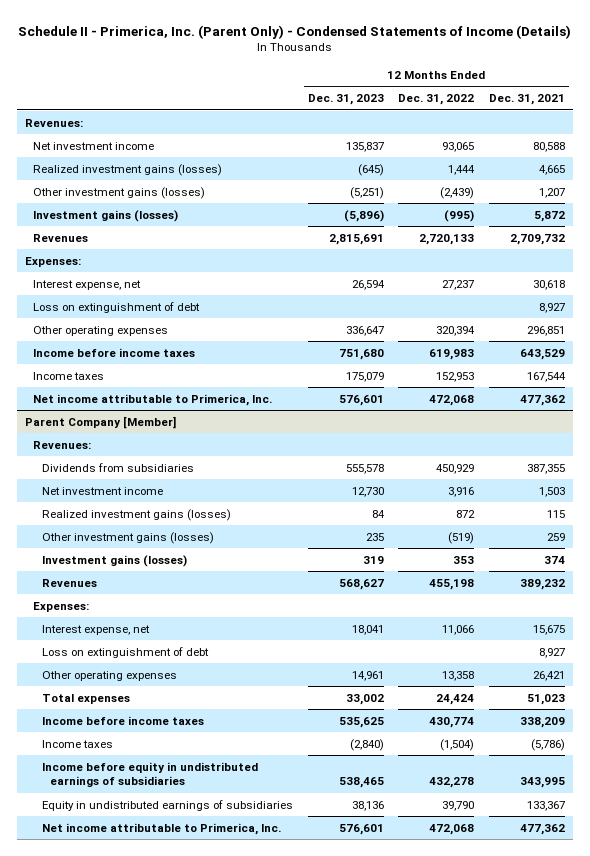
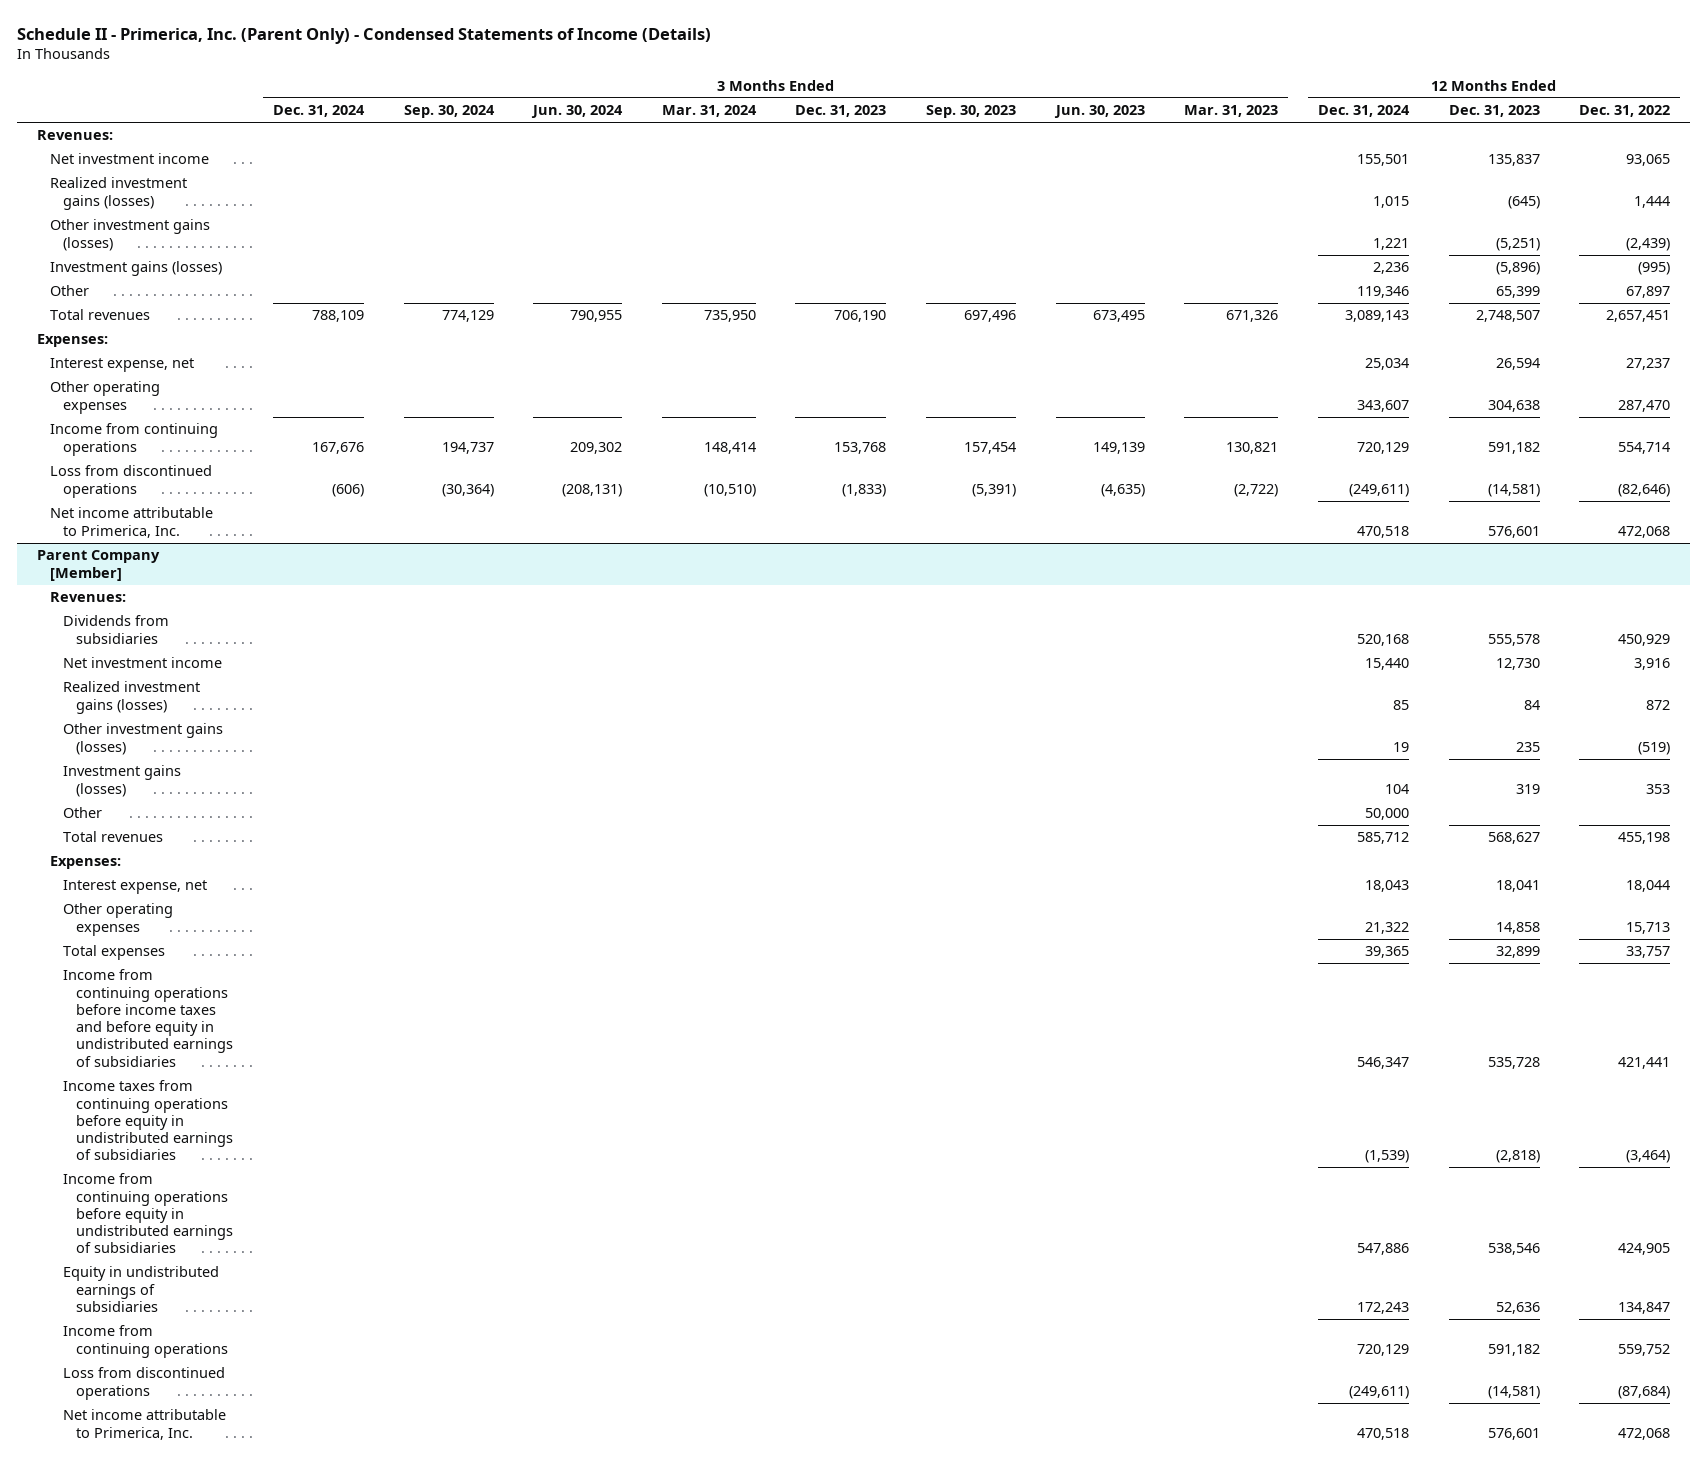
- | 12 Months Ended Dec. 31, 2023 | 12 Months Ended Dec. 31, 2022 | 12 Months Ended Dec. 31, 2021
+ | 3 Months Ended Dec. 31, 2024 | 3 Months Ended Sep. 30, 2024 | 3 Months Ended Jun. 30, 2024 | 3 Months Ended Mar. 31, 2024 | 3 Months Ended Dec. 31, 2023 | 3 Months Ended Sep. 30, 2023 | 3 Months Ended Jun. 30, 2023 | 3 Months Ended Mar. 31, 2023 | 12 Months Ended Dec. 31, 2024 | 12 Months Ended Dec. 31, 2023 | 12 Months Ended Dec. 31, 2022
- Revenues | 2,815,691 | 2,720,133 | 2,709,732
+ Other | | | | | | | | | 119,346 | 65,399 | 67,897
+ Total revenues | 788,109 | 774,129 | 790,955 | 735,950 | 706,190 | 697,496 | 673,495 | 671,326 | 3,089,143 | 2,748,507 | 2,657,451
- Loss on extinguishment of debt | | | 8,927
- Other operating expenses | 336,647 | 320,394 | 296,851
- Income before income taxes | 751,680 | 619,983 | 643,529
- Income taxes | 175,079 | 152,953 | 167,544
+ Other operating expenses | | | | | | | | | 343,607 | 304,638 | 287,470
+ Income from continuing operations | 167,676 | 194,737 | 209,302 | 148,414 | 153,768 | 157,454 | 149,139 | 130,821 | 720,129 | 591,182 | 554,714
+ Loss from discontinued operations | (606) | (30,364) | (208,131) | (10,510) | (1,833) | (5,391) | (4,635) | (2,722) | (249,611) | (14,581) | (82,646)
@ Parent Company [Member]
- Revenues | 568,627 | 455,198 | 389,232
+ Other | | | | | | | | | 50,000 | |
+ Total revenues | | | | | | | | | 585,712 | 568,627 | 455,198
- Interest expense, net | 18,041 | 11,066 | 15,675
- Loss on extinguishment of debt | | | 8,927
- Other operating expenses | 14,961 | 13,358 | 26,421
- Total expenses | 33,002 | 24,424 | 51,023
- Income before income taxes | 535,625 | 430,774 | 338,209
- Income taxes | (2,840) | (1,504) | (5,786)
- Income before equity in undistributed earnings of subsidiaries | 538,465 | 432,278 | 343,995
- Equity in undistributed earnings of subsidiaries | 38,136 | 39,790 | 133,367
+ Interest expense, net | | | | | | | | | 18,043 | 18,041 | 18,044
+ Other operating expenses | | | | | | | | | 21,322 | 14,858 | 15,713
+ Total expenses | | | | | | | | | 39,365 | 32,899 | 33,757
+ Income from continuing operations before income taxes and before equity in undistributed earnings of subsidiaries | | | | | | | | | 546,347 | 535,728 | 421,441
+ Income taxes from continuing operations before equity in undistributed earnings of subsidiaries | | | | | | | | | (1,539) | (2,818) | (3,464)
+ Income from continuing operations before equity in undistributed earnings of subsidiaries | | | | | | | | | 547,886 | 538,546 | 424,905
+ Equity in undistributed earnings of subsidiaries | | | | | | | | | 172,243 | 52,636 | 134,847
+ Income from continuing operations | | | | | | | | | 720,129 | 591,182 | 559,752
+ Loss from discontinued operations | | | | | | | | | (249,611) | (14,581) | (87,684)

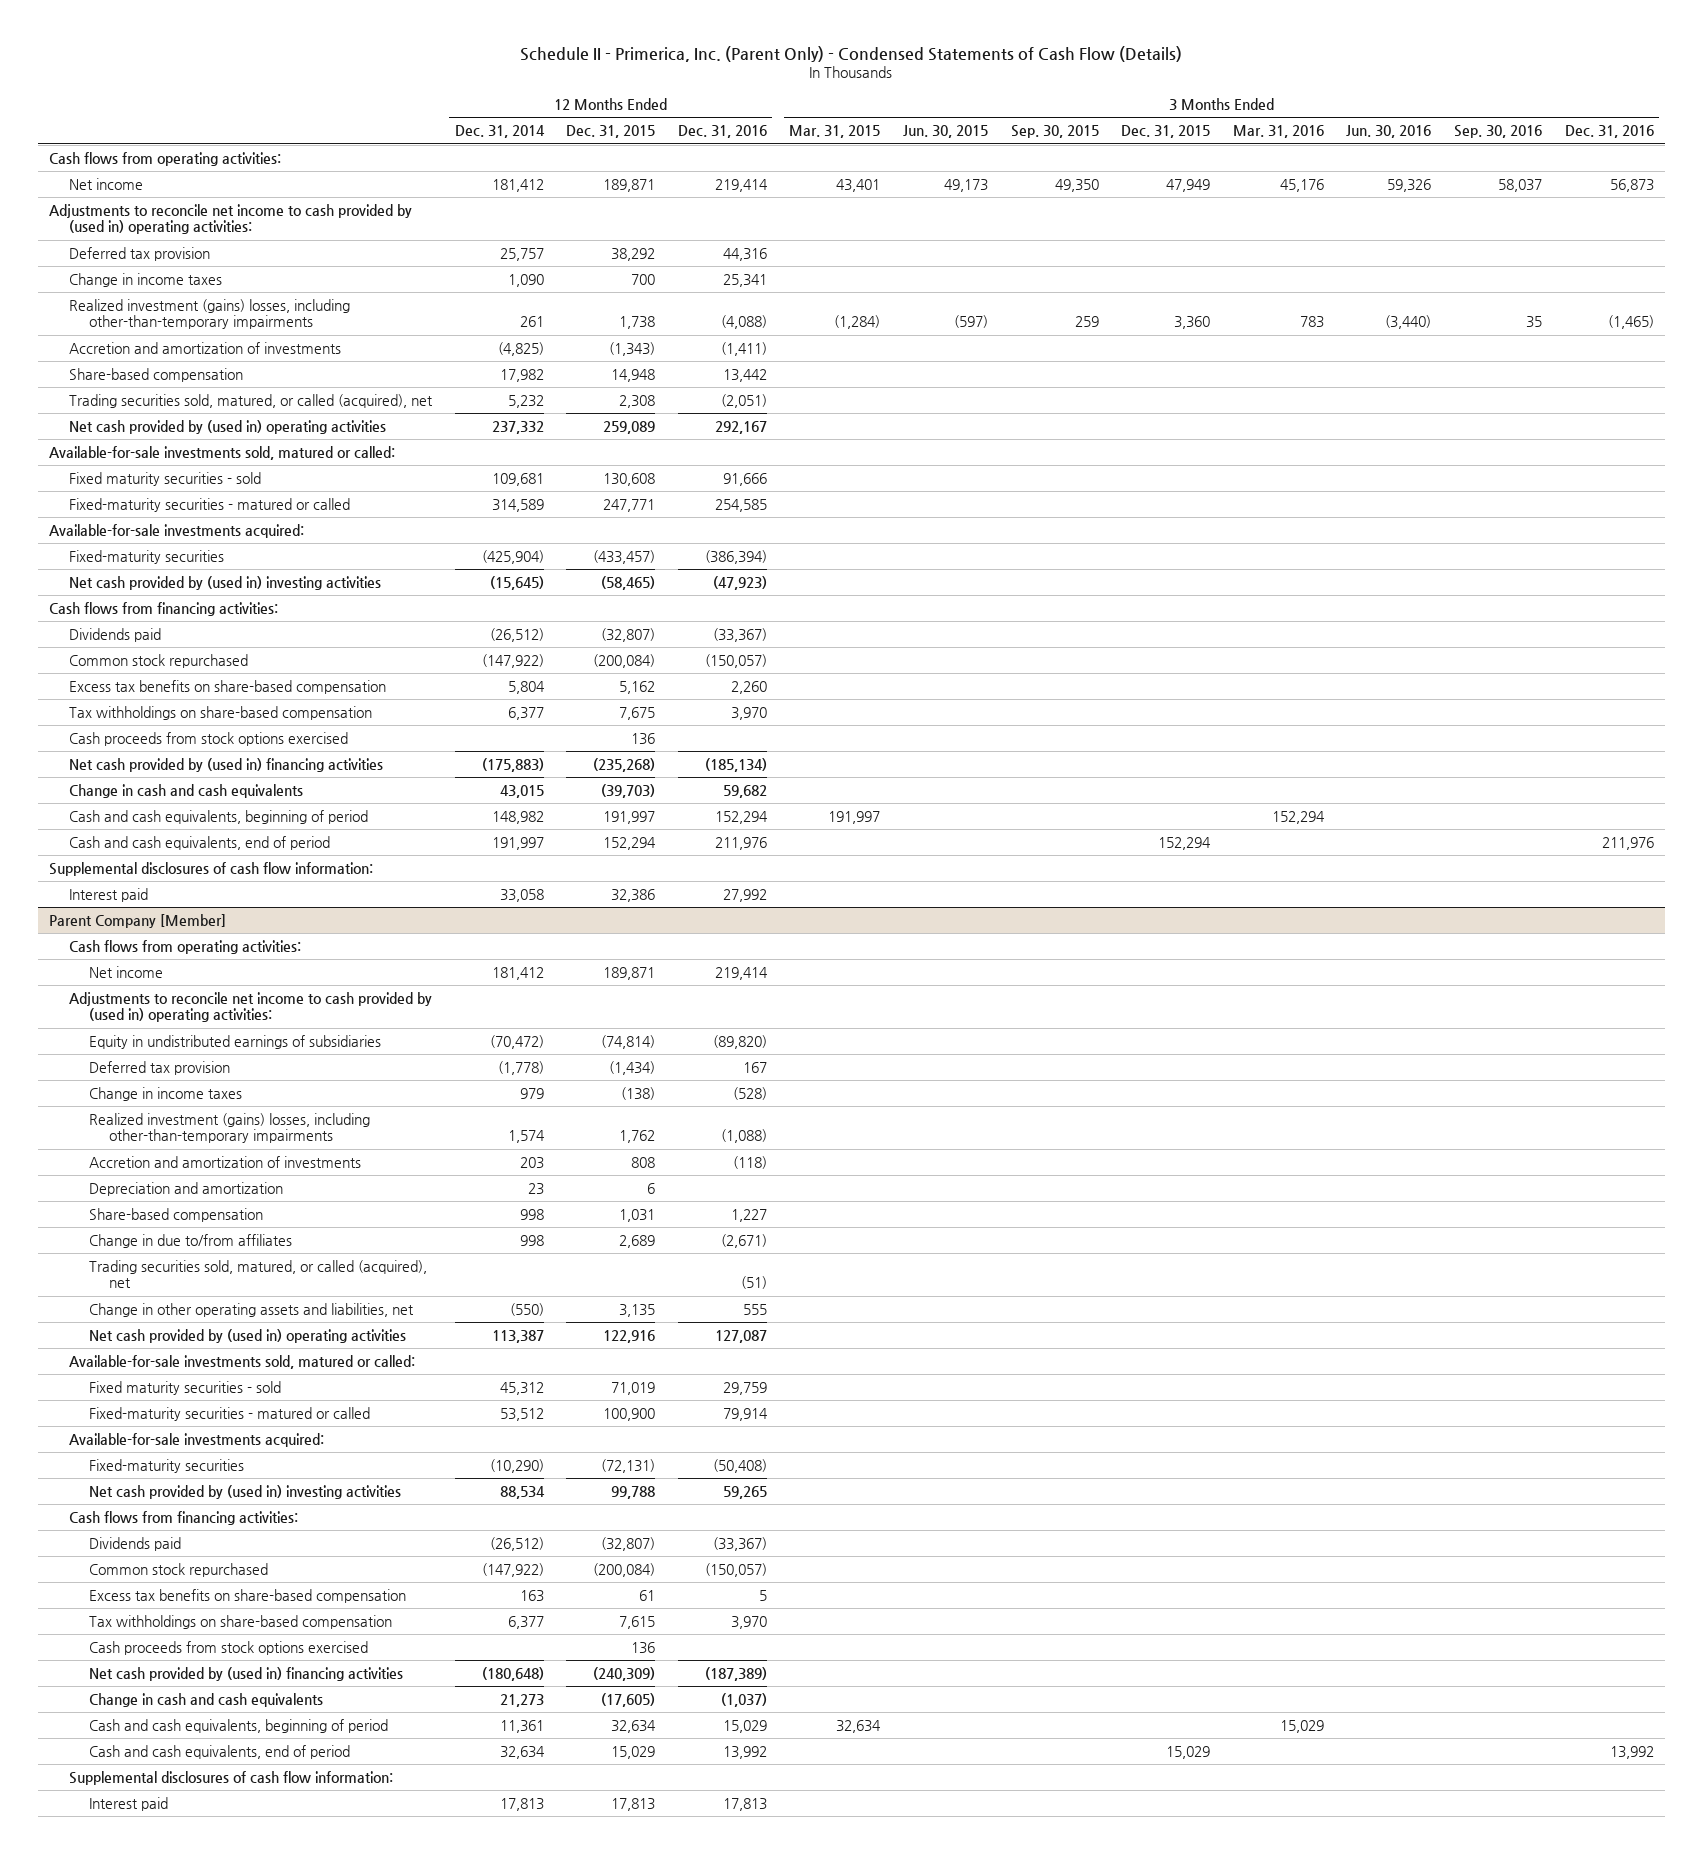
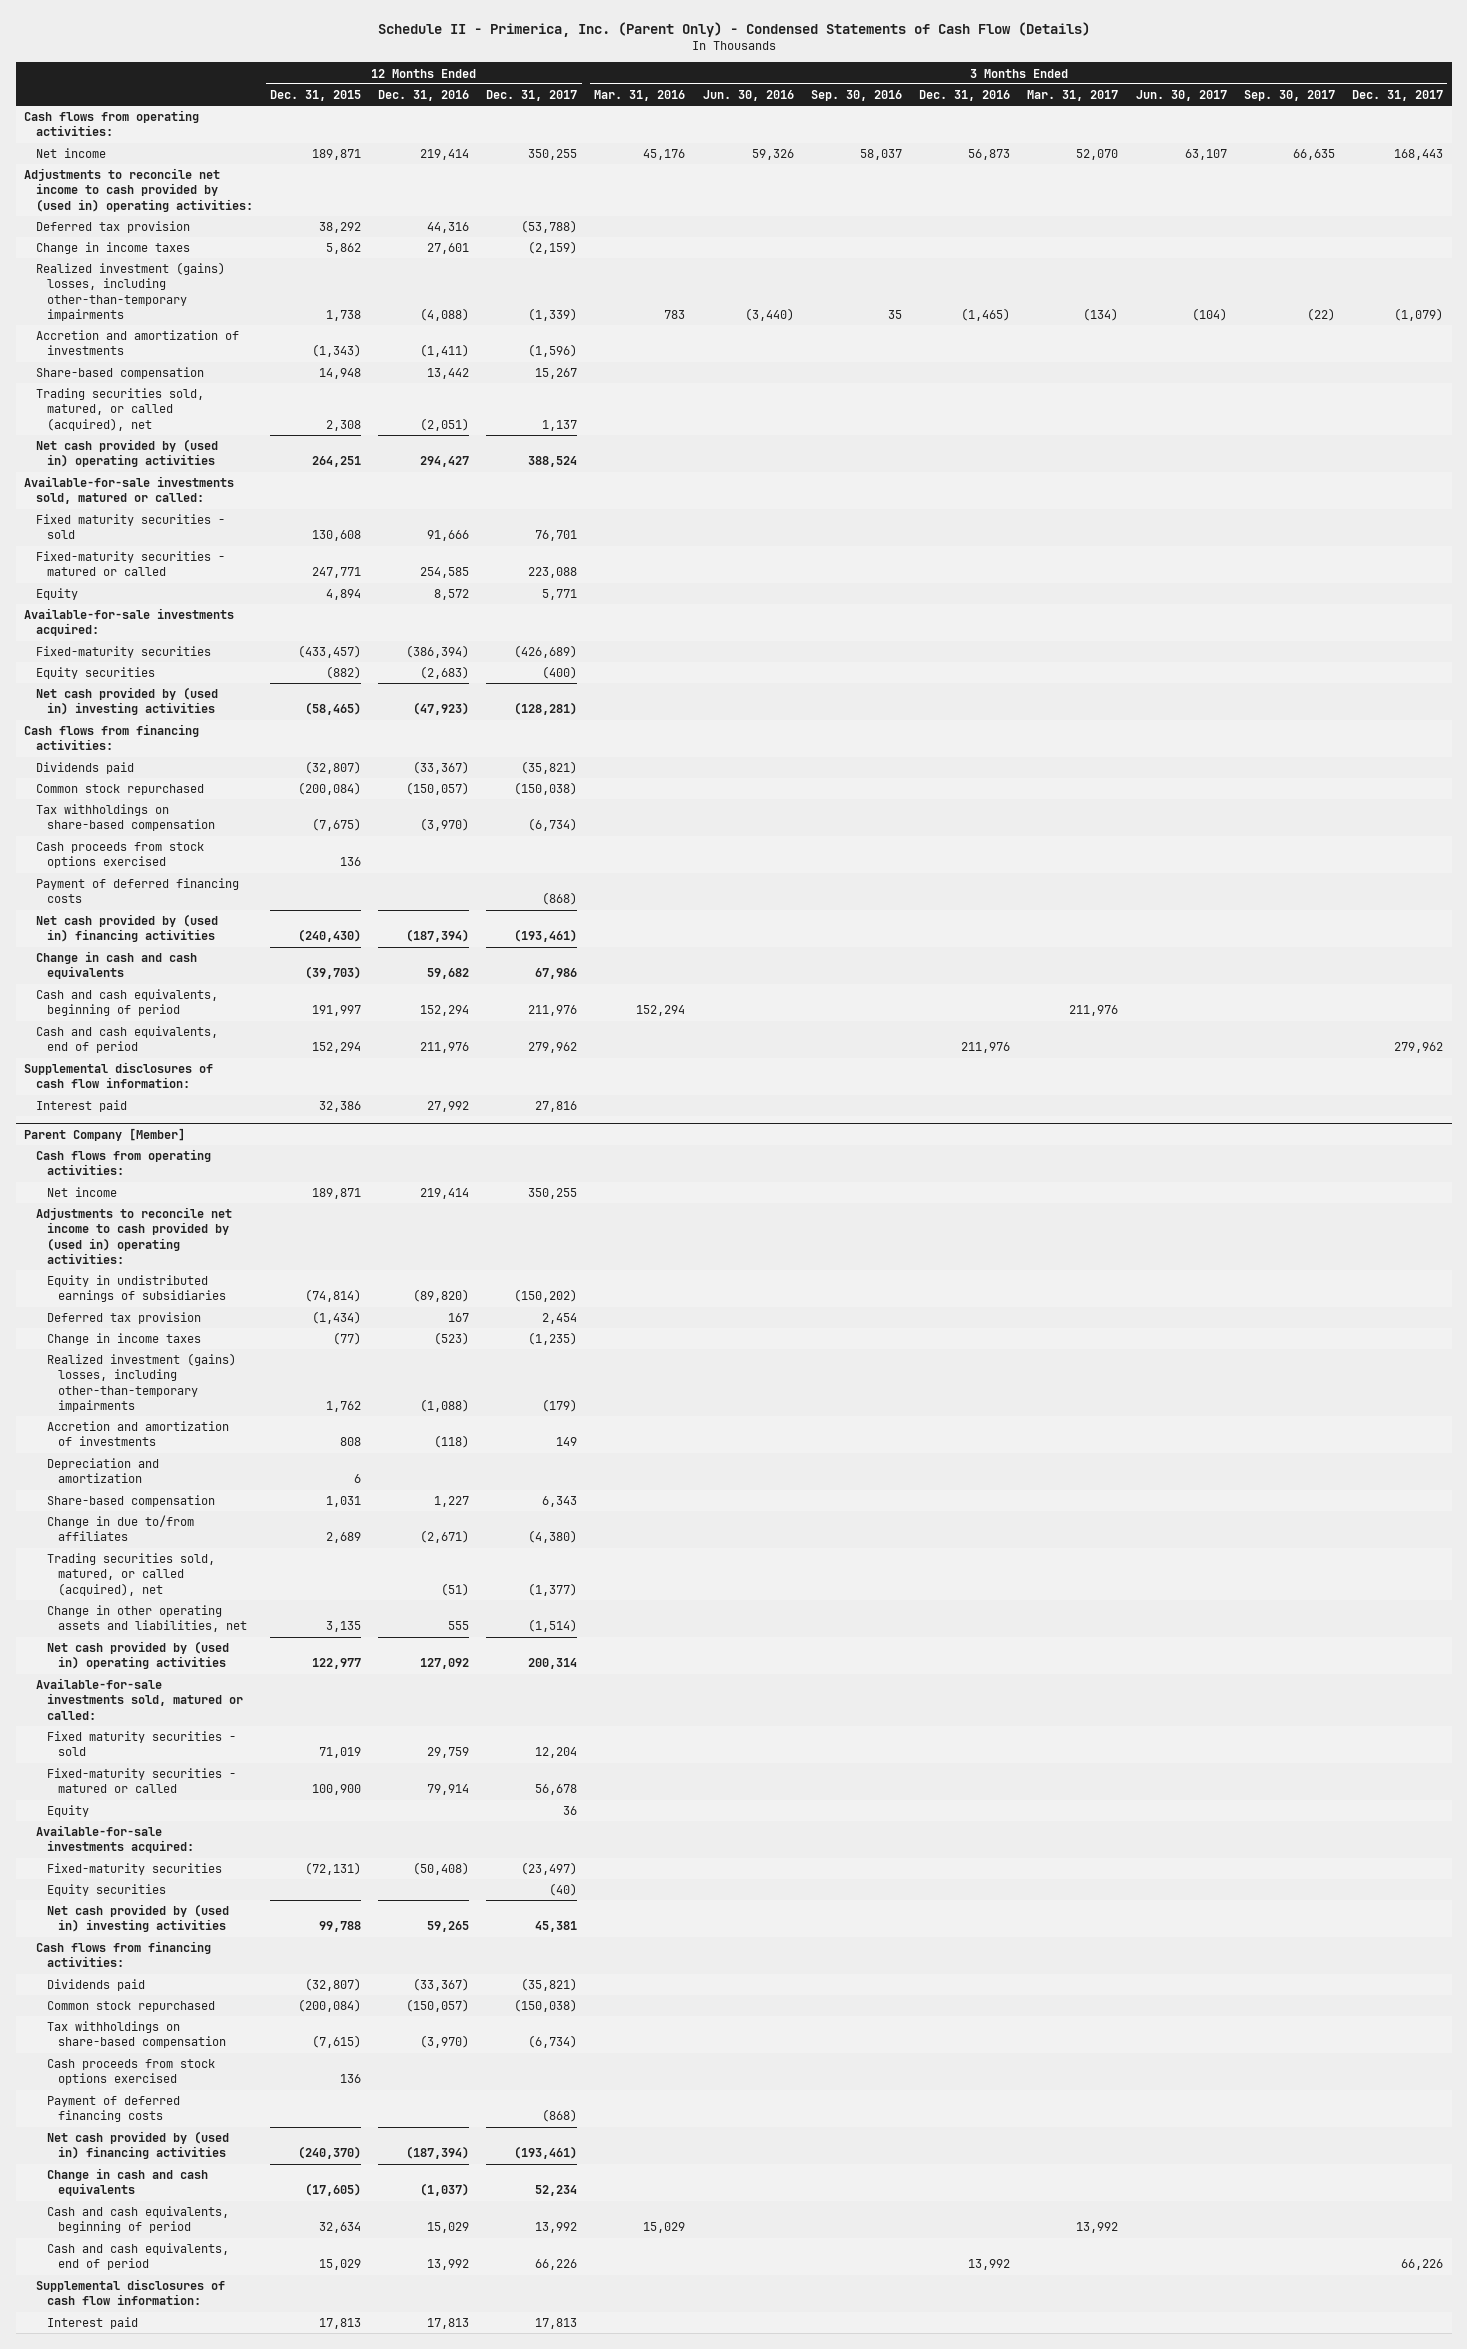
- | 12 Months Ended Dec. 31, 2014 | 12 Months Ended Dec. 31, 2015 | 12 Months Ended Dec. 31, 2016 | 3 Months Ended Mar. 31, 2015 | 3 Months Ended Jun. 30, 2015 | 3 Months Ended Sep. 30, 2015 | 3 Months Ended Dec. 31, 2015 | 3 Months Ended Mar. 31, 2016 | 3 Months Ended Jun. 30, 2016 | 3 Months Ended Sep. 30, 2016 | 3 Months Ended Dec. 31, 2016
+ | 12 Months Ended Dec. 31, 2015 | 12 Months Ended Dec. 31, 2016 | 12 Months Ended Dec. 31, 2017 | 3 Months Ended Mar. 31, 2016 | 3 Months Ended Jun. 30, 2016 | 3 Months Ended Sep. 30, 2016 | 3 Months Ended Dec. 31, 2016 | 3 Months Ended Mar. 31, 2017 | 3 Months Ended Jun. 30, 2017 | 3 Months Ended Sep. 30, 2017 | 3 Months Ended Dec. 31, 2017
- Change in income taxes | 1,090 | 700 | 25,341 | | | | | | | |
+ Change in income taxes | 5,862 | 27,601 | (2,159) | | | | | | | |
- Net cash provided by (used in) operating activities | 237,332 | 259,089 | 292,167 | | | | | | | |
+ Net cash provided by (used in) operating activities | 264,251 | 294,427 | 388,524 | | | | | | | |
+ Equity | 4,894 | 8,572 | 5,771 | | | | | | | |
+ Equity securities | (882) | (2,683) | (400) | | | | | | | |
- Excess tax benefits on share-based compensation | 5,804 | 5,162 | 2,260 | | | | | | | |
- Tax withholdings on share-based compensation | 6,377 | 7,675 | 3,970 | | | | | | | |
+ Tax withholdings on share-based compensation | (7,675) | (3,970) | (6,734) | | | | | | | |
- Net cash provided by (used in) financing activities | (175,883) | (235,268) | (185,134) | | | | | | | |
+ Payment of deferred financing costs | | | (868) | | | | | | | |
+ Net cash provided by (used in) financing activities | (240,430) | (187,394) | (193,461) | | | | | | | |
@ Parent Company [Member]
- Change in income taxes | 979 | (138) | (528) | | | | | | | |
+ Change in income taxes | (77) | (523) | (1,235) | | | | | | | |
- Net cash provided by (used in) operating activities | 113,387 | 122,916 | 127,087 | | | | | | | |
+ Net cash provided by (used in) operating activities | 122,977 | 127,092 | 200,314 | | | | | | | |
+ Equity | | | 36 | | | | | | | |
+ Equity securities | | | (40) | | | | | | | |
- Excess tax benefits on share-based compensation | 163 | 61 | 5 | | | | | | | |
- Tax withholdings on share-based compensation | 6,377 | 7,615 | 3,970 | | | | | | | |
+ Tax withholdings on share-based compensation | (7,615) | (3,970) | (6,734) | | | | | | | |
- Net cash provided by (used in) financing activities | (180,648) | (240,309) | (187,389) | | | | | | | |
+ Payment of deferred financing costs | | | (868) | | | | | | | |
+ Net cash provided by (used in) financing activities | (240,370) | (187,394) | (193,461) | | | | | | | |

